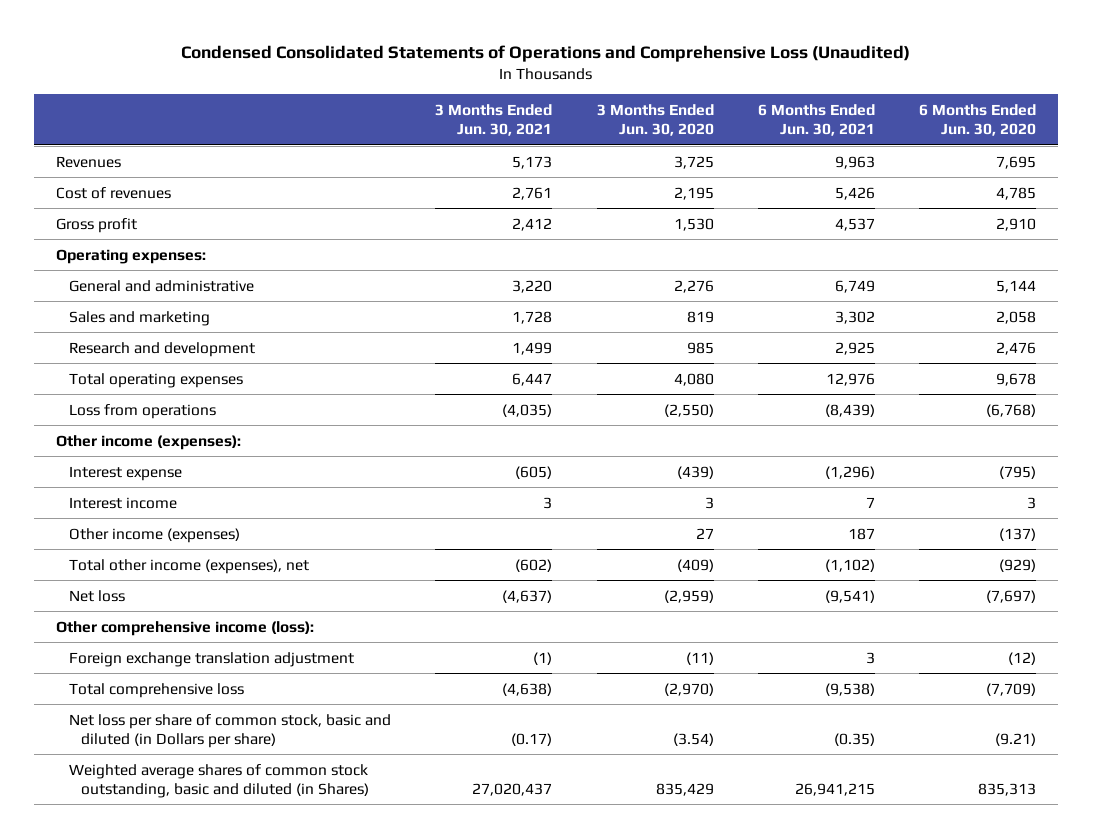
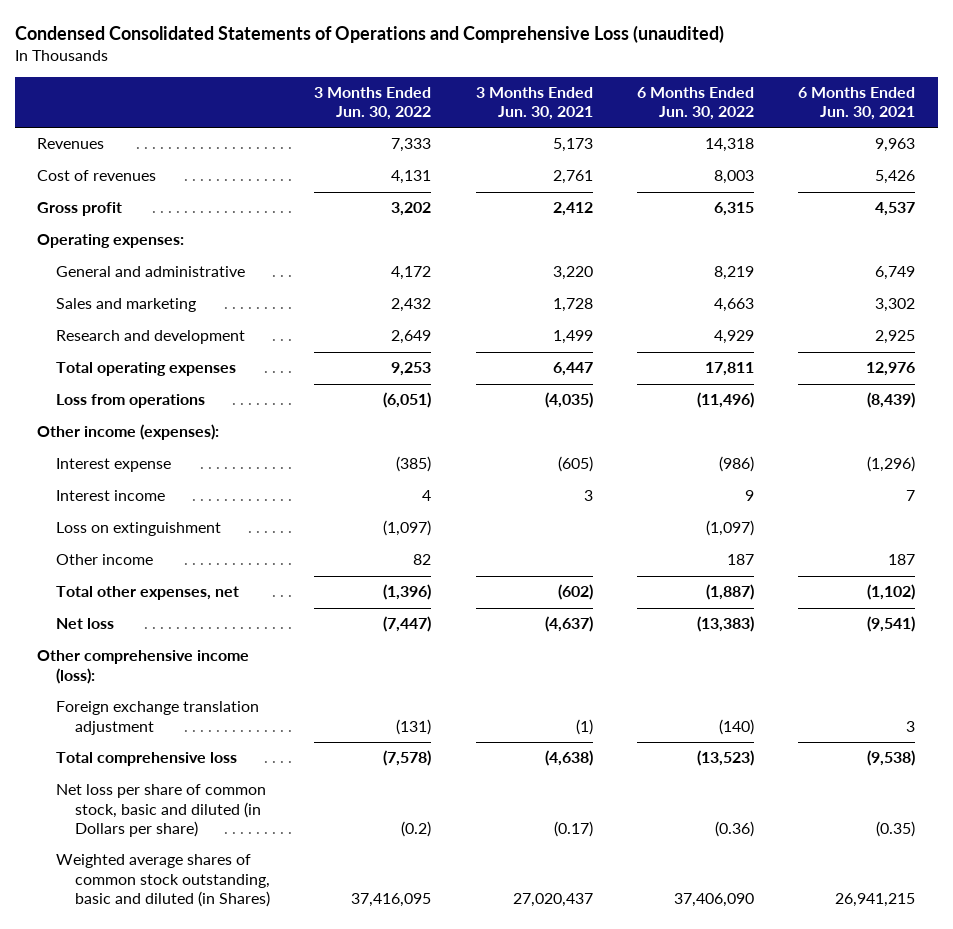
- Condensed Consolidated Statements of Operations and Comprehensive Loss (Unaudited)
+ Condensed Consolidated Statements of Operations and Comprehensive Loss (unaudited)
- | 3 Months Ended Jun. 30, 2021 | 3 Months Ended Jun. 30, 2020 | 6 Months Ended Jun. 30, 2021 | 6 Months Ended Jun. 30, 2020
+ | 3 Months Ended Jun. 30, 2022 | 3 Months Ended Jun. 30, 2021 | 6 Months Ended Jun. 30, 2022 | 6 Months Ended Jun. 30, 2021
- Other income (expenses) | | 27 | 187 | (137)
- Total other income (expenses), net | (602) | (409) | (1,102) | (929)
+ Loss on extinguishment | (1,097) | | (1,097) |
+ Other income | 82 | | 187 | 187
+ Total other expenses, net | (1,396) | (602) | (1,887) | (1,102)

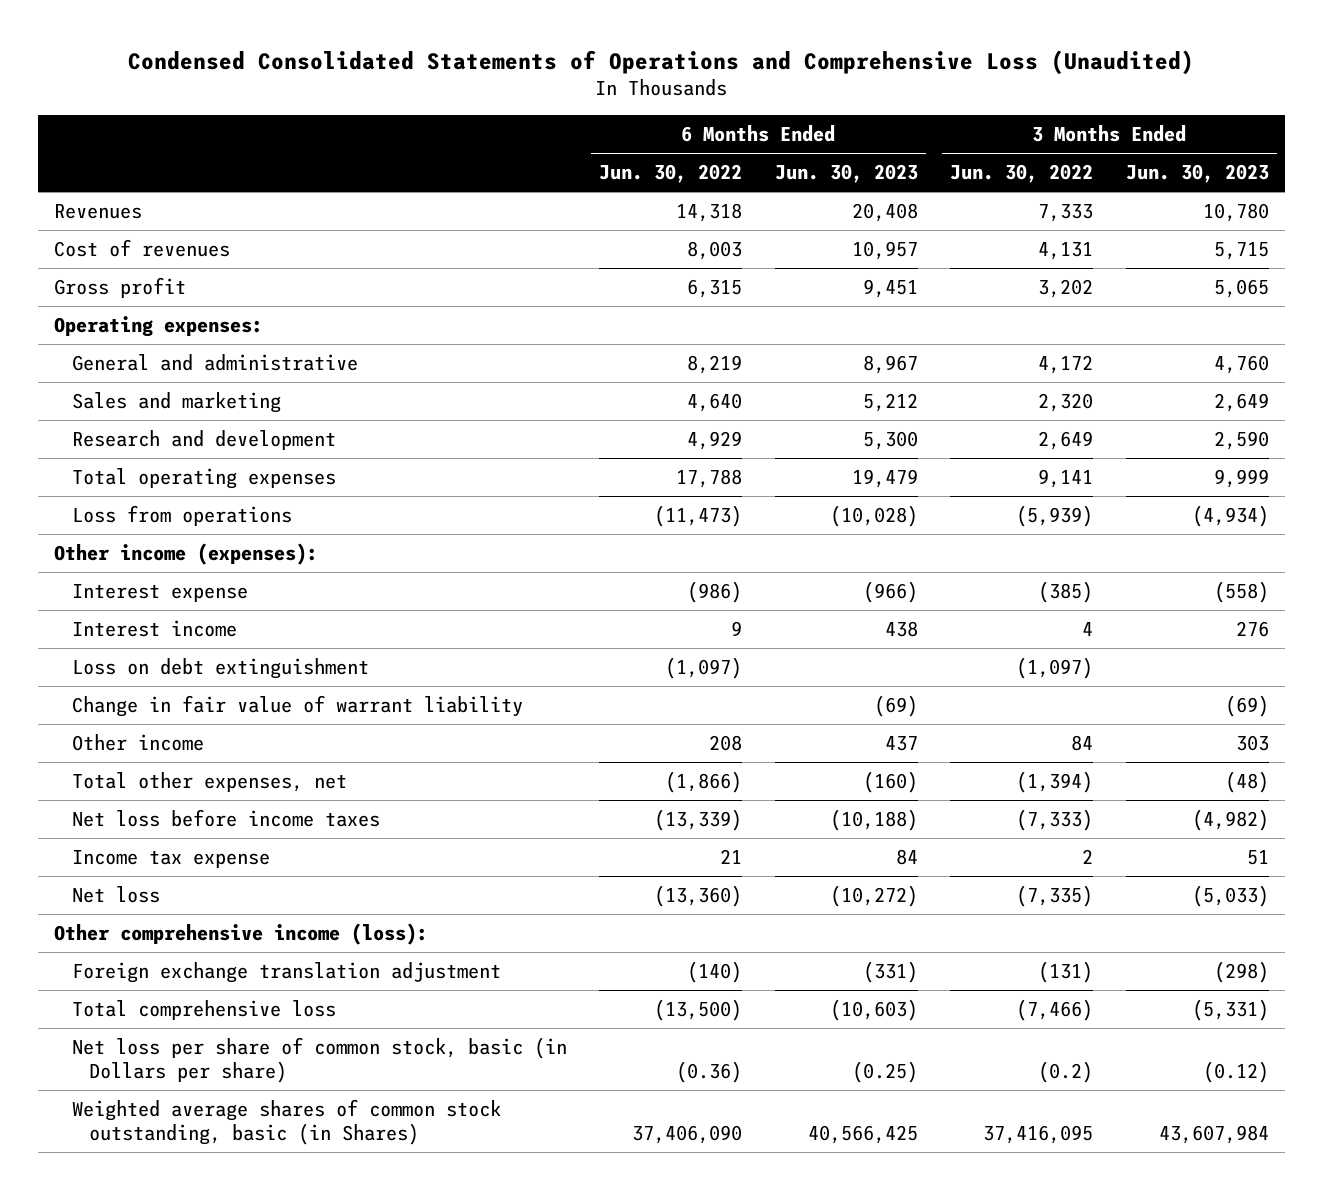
- Condensed Consolidated Statements of Operations and Comprehensive Loss (unaudited)
+ Condensed Consolidated Statements of Operations and Comprehensive Loss (Unaudited)
- | 3 Months Ended Jun. 30, 2022 | 3 Months Ended Jun. 30, 2021 | 6 Months Ended Jun. 30, 2022 | 6 Months Ended Jun. 30, 2021
+ | 6 Months Ended Jun. 30, 2022 | 6 Months Ended Jun. 30, 2023 | 3 Months Ended Jun. 30, 2022 | 3 Months Ended Jun. 30, 2023
- Sales and marketing | 2,432 | 1,728 | 4,663 | 3,302
+ Sales and marketing | 4,640 | 5,212 | 2,320 | 2,649
- Total operating expenses | 9,253 | 6,447 | 17,811 | 12,976
- Loss from operations | (6,051) | (4,035) | (11,496) | (8,439)
+ Total operating expenses | 17,788 | 19,479 | 9,141 | 9,999
+ Loss from operations | (11,473) | (10,028) | (5,939) | (4,934)
- Loss on extinguishment | (1,097) | | (1,097) |
- Other income | 82 | | 187 | 187
- Total other expenses, net | (1,396) | (602) | (1,887) | (1,102)
- Net loss | (7,447) | (4,637) | (13,383) | (9,541)
+ Loss on debt extinguishment | (1,097) | | (1,097) |
+ Change in fair value of warrant liability | | (69) | | (69)
+ Other income | 208 | 437 | 84 | 303
+ Total other expenses, net | (1,866) | (160) | (1,394) | (48)
+ Net loss before income taxes | (13,339) | (10,188) | (7,333) | (4,982)
+ Income tax expense | 21 | 84 | 2 | 51
+ Net loss | (13,360) | (10,272) | (7,335) | (5,033)
- Total comprehensive loss | (7,578) | (4,638) | (13,523) | (9,538)
- Net loss per share of common stock, basic and diluted (in Dollars per share) | (0.2) | (0.17) | (0.36) | (0.35)
- Weighted average shares of common stock outstanding, basic and diluted (in Shares) | 37,416,095 | 27,020,437 | 37,406,090 | 26,941,215
+ Total comprehensive loss | (13,500) | (10,603) | (7,466) | (5,331)
+ Net loss per share of common stock, basic (in Dollars per share) | (0.36) | (0.25) | (0.2) | (0.12)
+ Weighted average shares of common stock outstanding, basic (in Shares) | 37,406,090 | 40,566,425 | 37,416,095 | 43,607,984

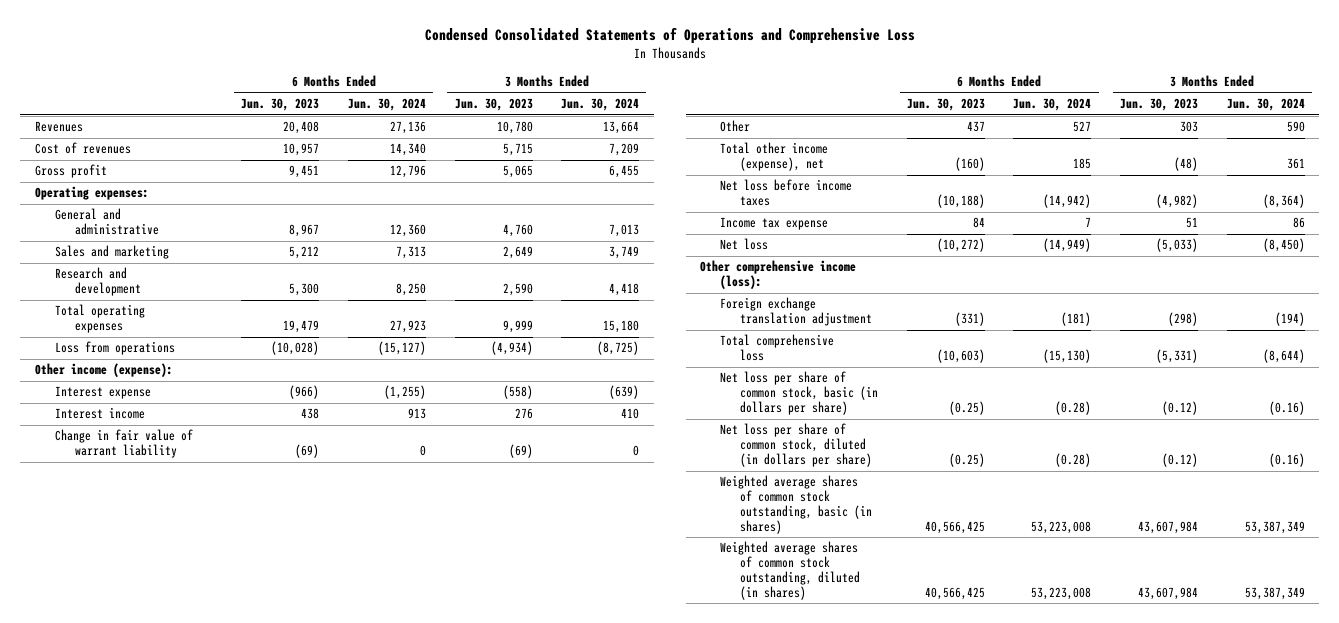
- Condensed Consolidated Statements of Operations and Comprehensive Loss (Unaudited)
+ Condensed Consolidated Statements of Operations and Comprehensive Loss
- | 6 Months Ended Jun. 30, 2022 | 6 Months Ended Jun. 30, 2023 | 3 Months Ended Jun. 30, 2022 | 3 Months Ended Jun. 30, 2023
+ | 6 Months Ended Jun. 30, 2023 | 6 Months Ended Jun. 30, 2024 | 3 Months Ended Jun. 30, 2023 | 3 Months Ended Jun. 30, 2024
- Other income (expenses):
+ Other income (expense):
- Loss on debt extinguishment | (1,097) | | (1,097) |
- Other income | 208 | 437 | 84 | 303
- Total other expenses, net | (1,866) | (160) | (1,394) | (48)
+ Other | 437 | 527 | 303 | 590
+ Total other income (expense), net | (160) | 185 | (48) | 361
- Net loss per share of common stock, basic (in Dollars per share) | (0.36) | (0.25) | (0.2) | (0.12)
- Weighted average shares of common stock outstanding, basic (in Shares) | 37,406,090 | 40,566,425 | 37,416,095 | 43,607,984
+ Net loss per share of common stock, basic (in dollars per share) | (0.25) | (0.28) | (0.12) | (0.16)
+ Net loss per share of common stock, diluted (in dollars per share) | (0.25) | (0.28) | (0.12) | (0.16)
+ Weighted average shares of common stock outstanding, basic (in shares) | 40,566,425 | 53,223,008 | 43,607,984 | 53,387,349
+ Weighted average shares of common stock outstanding, diluted (in shares) | 40,566,425 | 53,223,008 | 43,607,984 | 53,387,349

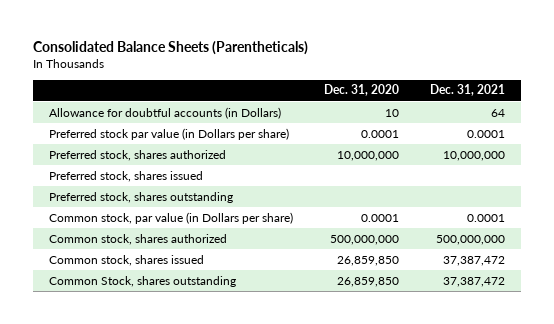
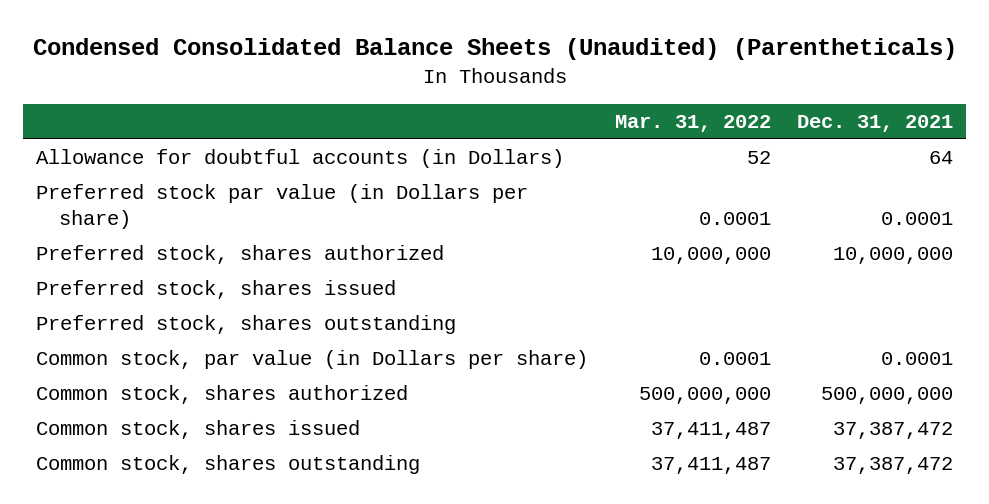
- Consolidated Balance Sheets (Parentheticals)
+ Condensed Consolidated Balance Sheets (Unaudited) (Parentheticals)
- | Dec. 31, 2020 | Dec. 31, 2021
+ | Mar. 31, 2022 | Dec. 31, 2021
- Common Stock, shares outstanding | 26,859,850 | 37,387,472
+ Common stock, shares outstanding | 37,411,487 | 37,387,472

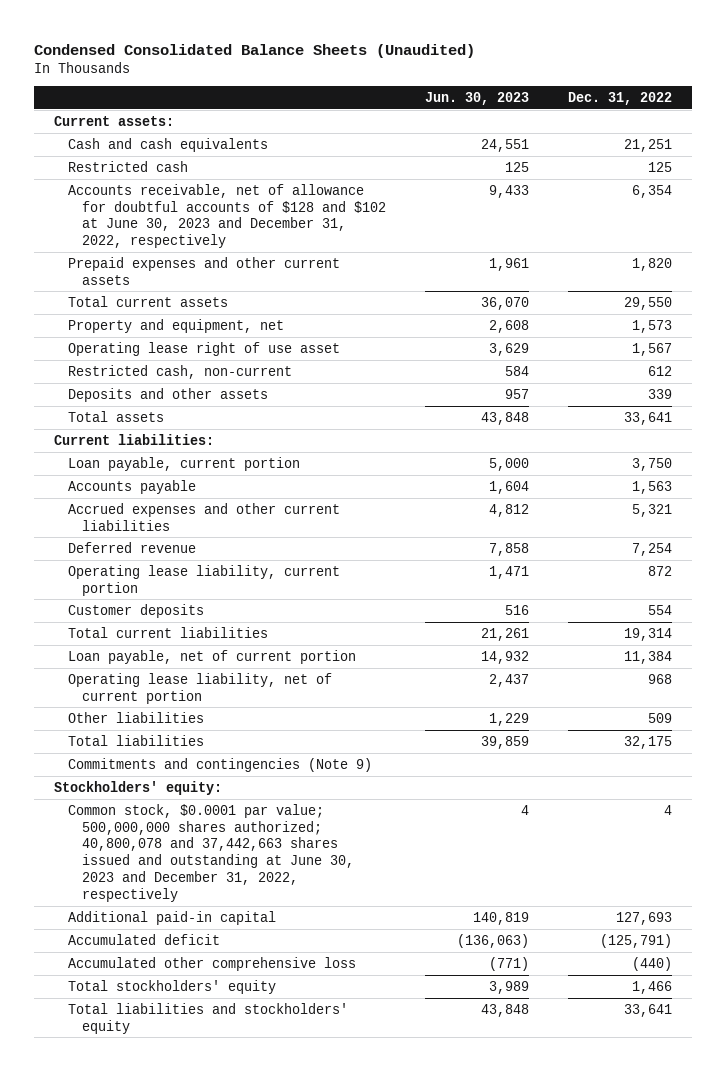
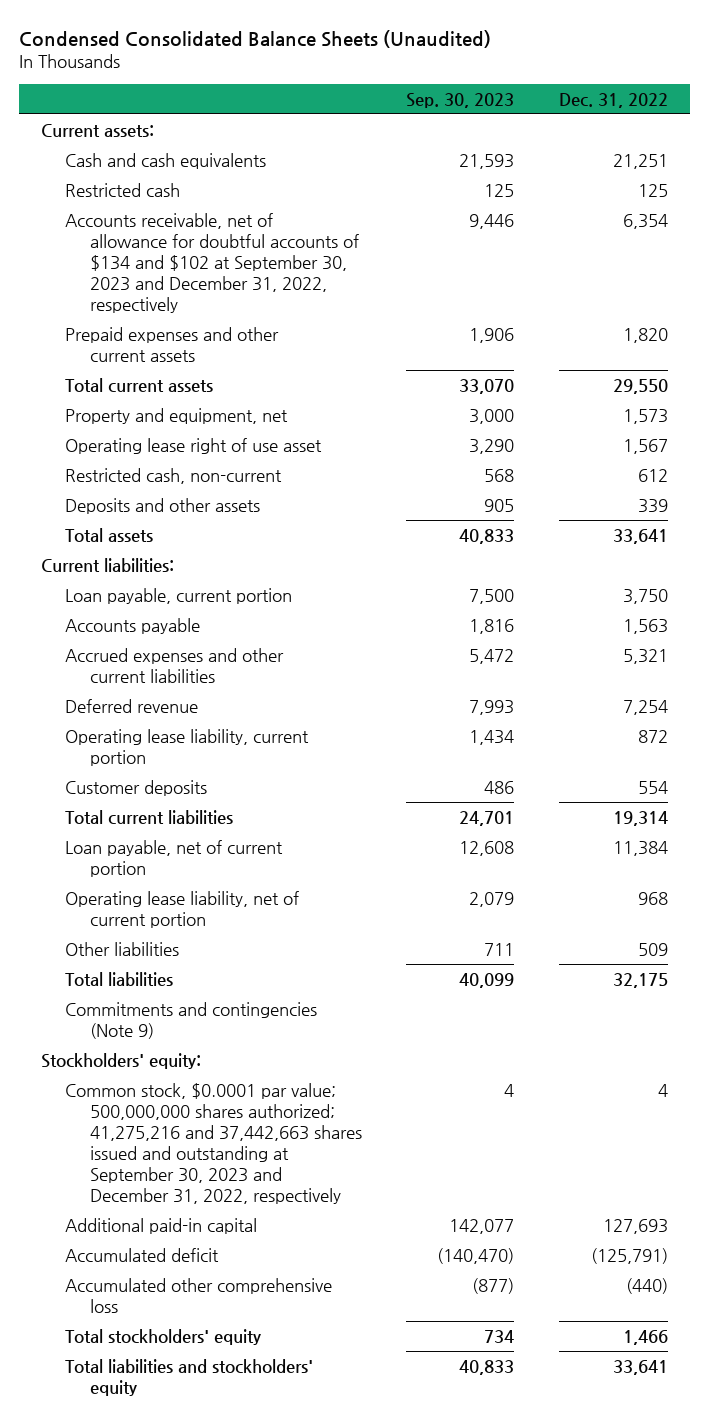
- | Jun. 30, 2023 | Dec. 31, 2022
+ | Sep. 30, 2023 | Dec. 31, 2022
- Accounts receivable, net of allowance for doubtful accounts of $128 and $102 at June 30, 2023 and December 31, 2022, respectively | 9,433 | 6,354
+ Accounts receivable, net of allowance for doubtful accounts of $134 and $102 at September 30, 2023 and December 31, 2022, respectively | 9,446 | 6,354
- Common stock, $0.0001 par value; 500,000,000 shares authorized; 40,800,078 and 37,442,663 shares issued and outstanding at June 30, 2023 and December 31, 2022, respectively | 4 | 4
+ Common stock, $0.0001 par value; 500,000,000 shares authorized; 41,275,216 and 37,442,663 shares issued and outstanding at September 30, 2023 and December 31, 2022, respectively | 4 | 4

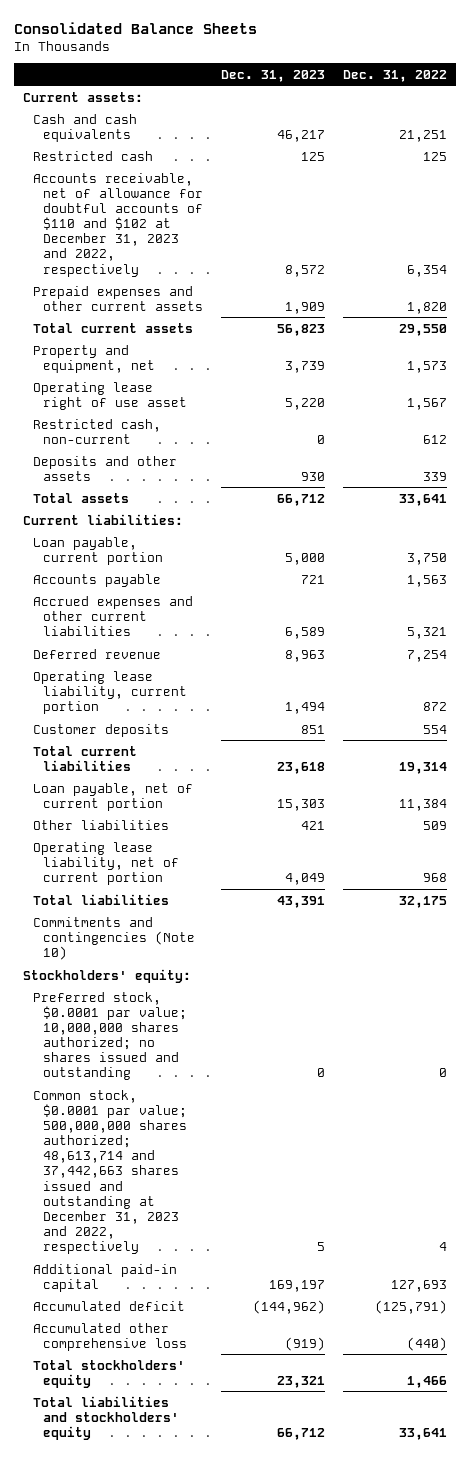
- Condensed Consolidated Balance Sheets (Unaudited)
+ Consolidated Balance Sheets
- | Sep. 30, 2023 | Dec. 31, 2022
+ | Dec. 31, 2023 | Dec. 31, 2022
- Accounts receivable, net of allowance for doubtful accounts of $134 and $102 at September 30, 2023 and December 31, 2022, respectively | 9,446 | 6,354
+ Accounts receivable, net of allowance for doubtful accounts of $110 and $102 at December 31, 2023 and 2022, respectively | 8,572 | 6,354
moved down: Operating lease liability, net of current portion | 4,049 | 968
- Commitments and contingencies (Note 9)
+ Commitments and contingencies (Note 10)
- Common stock, $0.0001 par value; 500,000,000 shares authorized; 41,275,216 and 37,442,663 shares issued and outstanding at September 30, 2023 and December 31, 2022, respectively | 4 | 4
+ Preferred stock, $0.0001 par value; 10,000,000 shares authorized; no shares issued and outstanding | 0 | 0
+ Common stock, $0.0001 par value; 500,000,000 shares authorized; 48,613,714 and 37,442,663 shares issued and outstanding at December 31, 2023 and 2022, respectively | 5 | 4

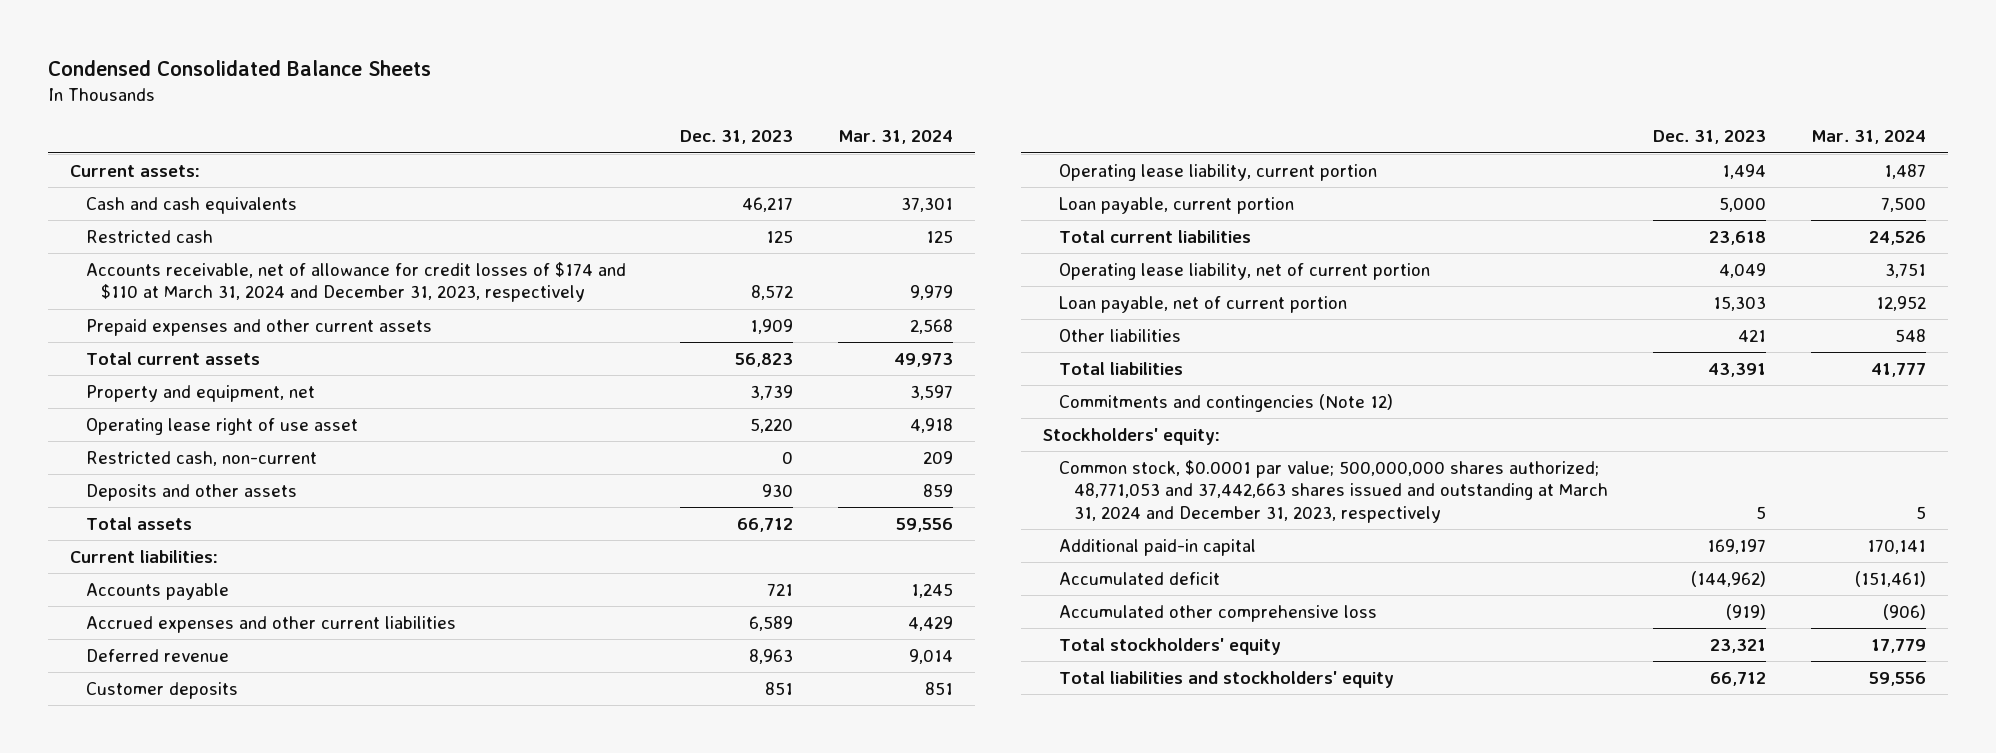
- Consolidated Balance Sheets
+ Condensed Consolidated Balance Sheets
- | Dec. 31, 2023 | Dec. 31, 2022
+ | Dec. 31, 2023 | Mar. 31, 2024
- Accounts receivable, net of allowance for doubtful accounts of $110 and $102 at December 31, 2023 and 2022, respectively | 8,572 | 6,354
+ Accounts receivable, net of allowance for credit losses of $174 and $110 at March 31, 2024 and December 31, 2023, respectively | 8,572 | 9,979
moved down: Operating lease liability, current portion | 1,494 | 1,487
moved down: Loan payable, current portion | 5,000 | 7,500
moved up: Operating lease liability, net of current portion | 4,049 | 3,751
- Commitments and contingencies (Note 10)
+ Commitments and contingencies (Note 12)
- Preferred stock, $0.0001 par value; 10,000,000 shares authorized; no shares issued and outstanding | 0 | 0
- Common stock, $0.0001 par value; 500,000,000 shares authorized; 48,613,714 and 37,442,663 shares issued and outstanding at December 31, 2023 and 2022, respectively | 5 | 4
+ Common stock, $0.0001 par value; 500,000,000 shares authorized; 48,771,053 and 37,442,663 shares issued and outstanding at March 31, 2024 and December 31, 2023, respectively | 5 | 5

